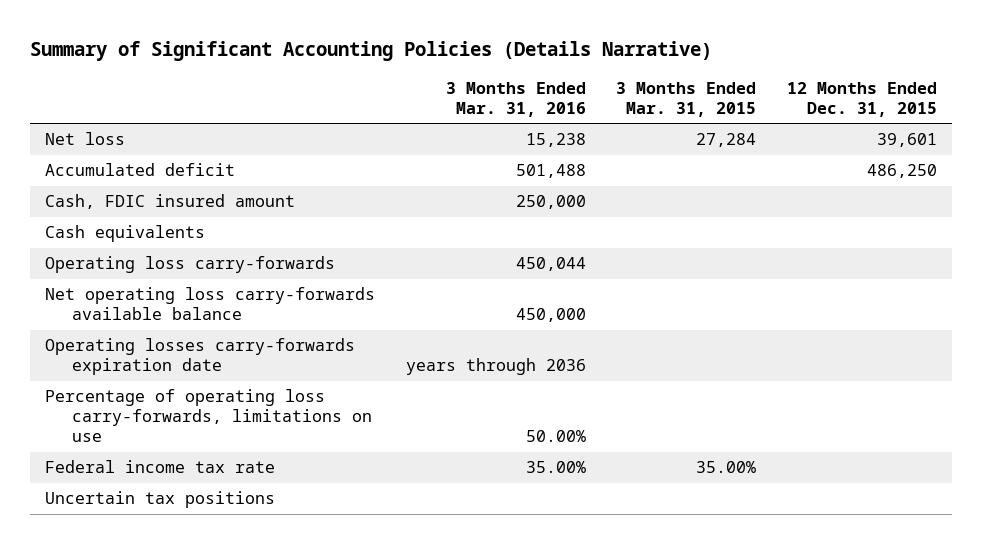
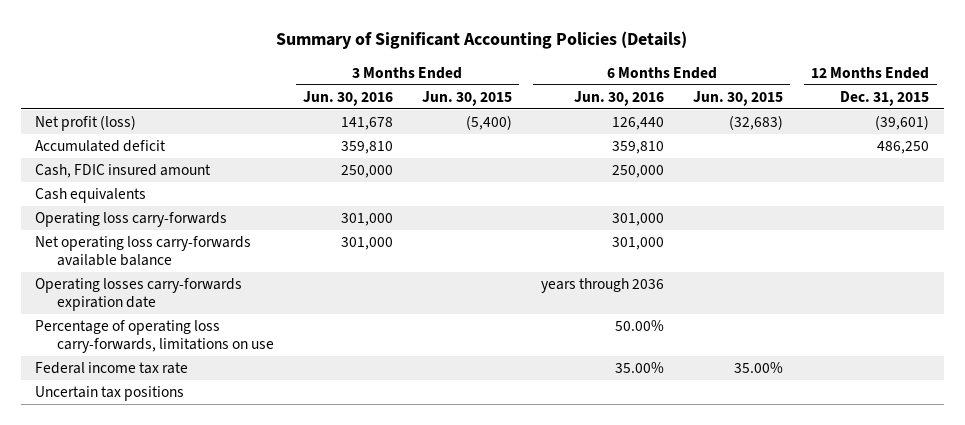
- Summary of Significant Accounting Policies (Details Narrative)
+ Summary of Significant Accounting Policies (Details)
- | 3 Months Ended Mar. 31, 2016 | 3 Months Ended Mar. 31, 2015 | 12 Months Ended Dec. 31, 2015
+ | 3 Months Ended Jun. 30, 2016 | 3 Months Ended Jun. 30, 2015 | 6 Months Ended Jun. 30, 2016 | 6 Months Ended Jun. 30, 2015 | 12 Months Ended Dec. 31, 2015
- Net loss | 15,238 | 27,284 | 39,601
+ Net profit (loss) | 141,678 | (5,400) | 126,440 | (32,683) | (39,601)

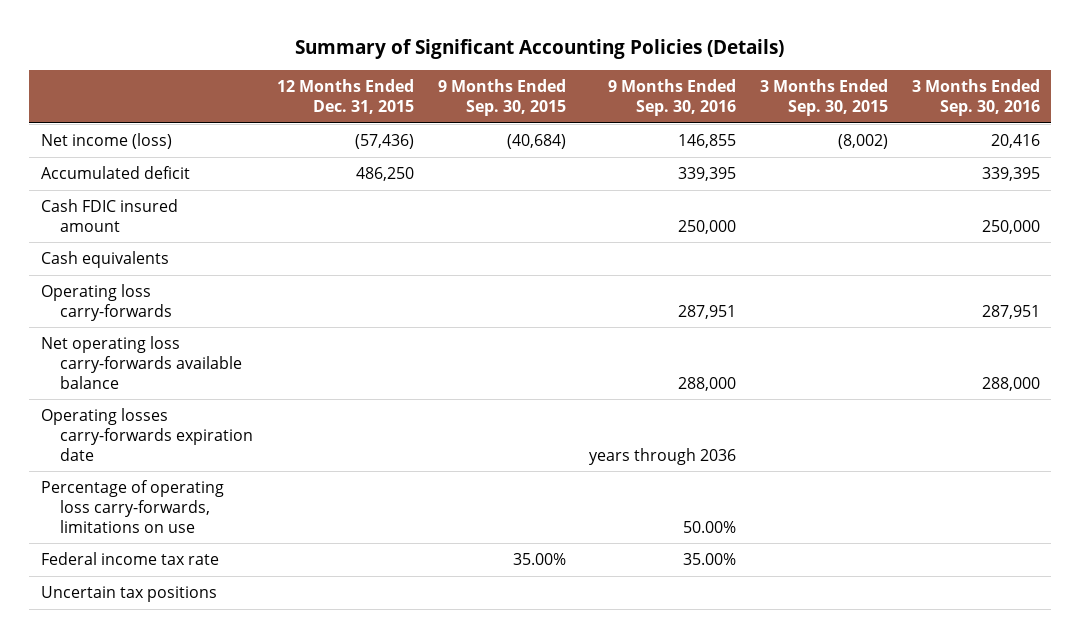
- | 3 Months Ended Jun. 30, 2016 | 3 Months Ended Jun. 30, 2015 | 6 Months Ended Jun. 30, 2016 | 6 Months Ended Jun. 30, 2015 | 12 Months Ended Dec. 31, 2015
+ | 12 Months Ended Dec. 31, 2015 | 9 Months Ended Sep. 30, 2015 | 9 Months Ended Sep. 30, 2016 | 3 Months Ended Sep. 30, 2015 | 3 Months Ended Sep. 30, 2016
- Net profit (loss) | 141,678 | (5,400) | 126,440 | (32,683) | (39,601)
+ Net income (loss) | (57,436) | (40,684) | 146,855 | (8,002) | 20,416
- Cash, FDIC insured amount | 250,000 | | 250,000 | |
+ Cash FDIC insured amount | | | 250,000 | | 250,000

